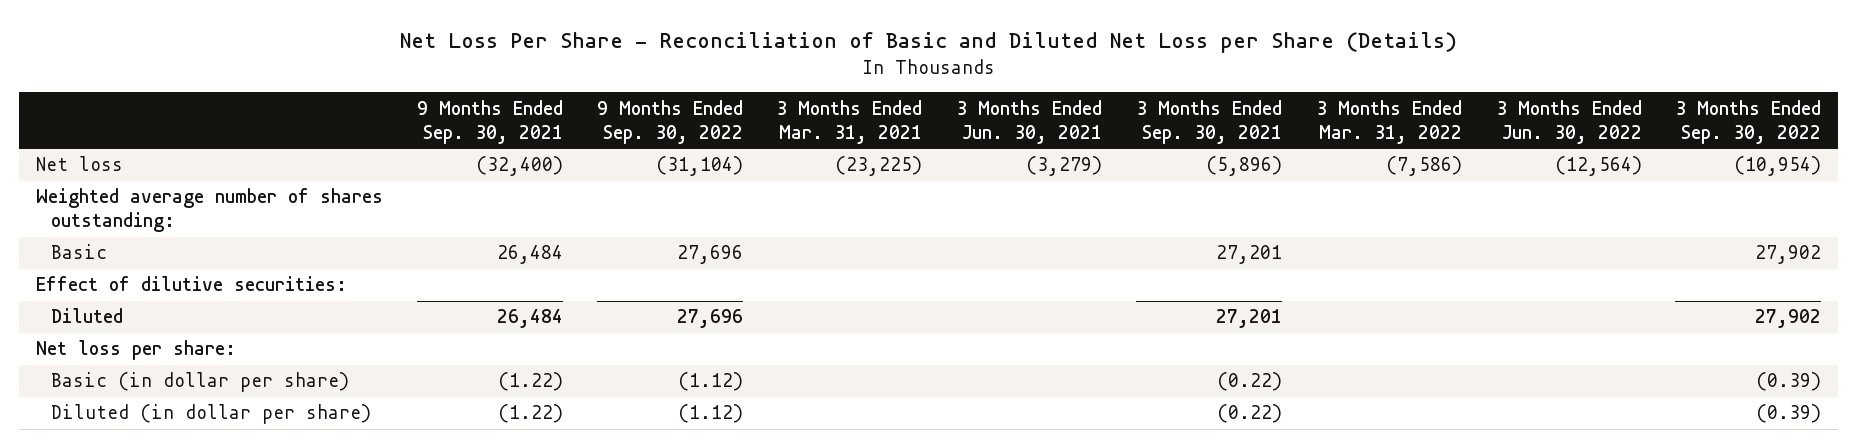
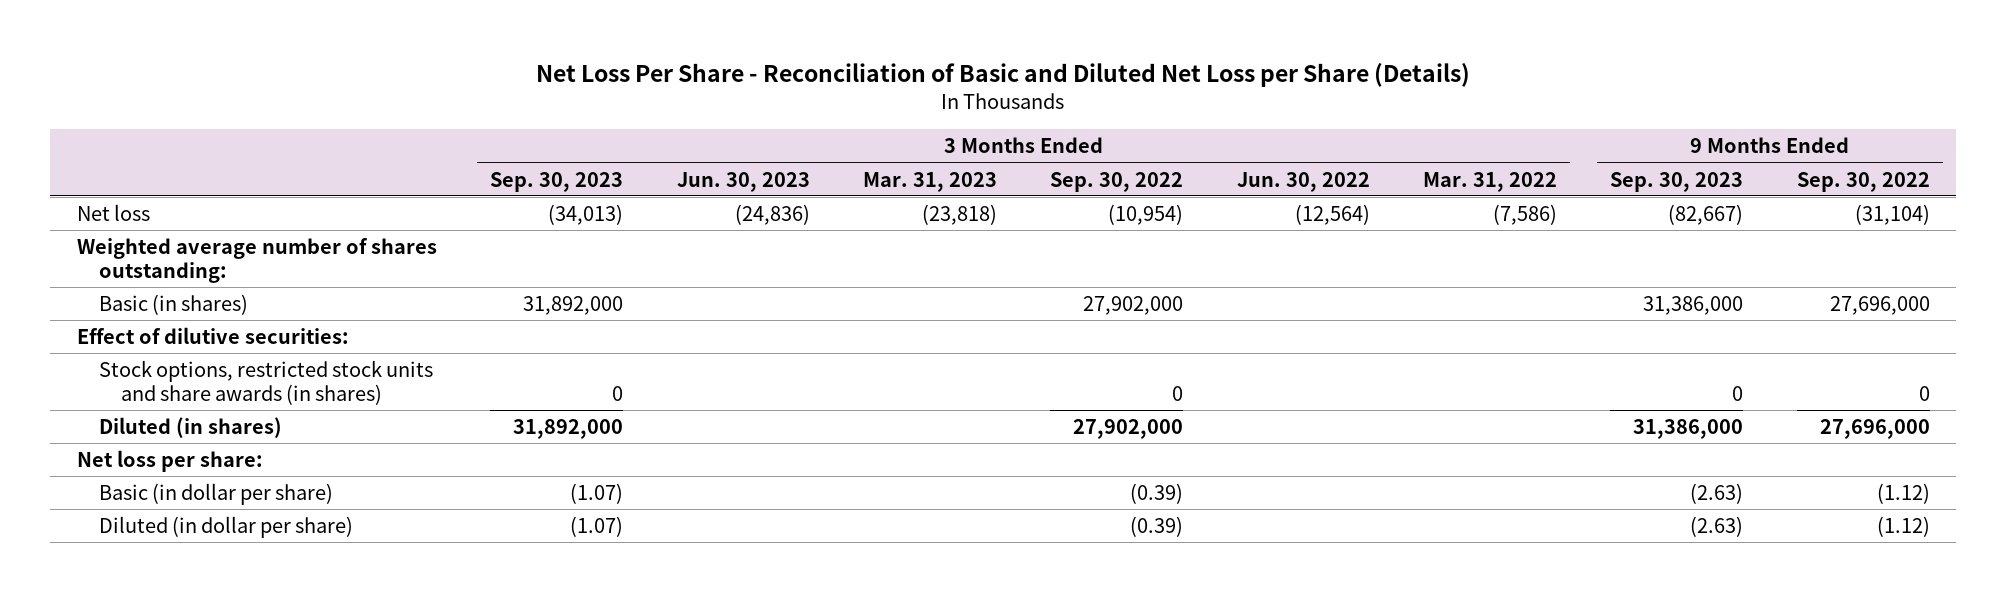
- | 9 Months Ended Sep. 30, 2021 | 9 Months Ended Sep. 30, 2022 | 3 Months Ended Mar. 31, 2021 | 3 Months Ended Jun. 30, 2021 | 3 Months Ended Sep. 30, 2021 | 3 Months Ended Mar. 31, 2022 | 3 Months Ended Jun. 30, 2022 | 3 Months Ended Sep. 30, 2022
+ | 3 Months Ended Sep. 30, 2023 | 3 Months Ended Jun. 30, 2023 | 3 Months Ended Mar. 31, 2023 | 3 Months Ended Sep. 30, 2022 | 3 Months Ended Jun. 30, 2022 | 3 Months Ended Mar. 31, 2022 | 9 Months Ended Sep. 30, 2023 | 9 Months Ended Sep. 30, 2022
- Basic | 26,484 | 27,696 | | | 27,201 | | | 27,902
+ Basic (in shares) | 31,892,000 | | | 27,902,000 | | | 31,386,000 | 27,696,000
- Diluted | 26,484 | 27,696 | | | 27,201 | | | 27,902
+ Stock options, restricted stock units and share awards (in shares) | 0 | | | 0 | | | 0 | 0
+ Diluted (in shares) | 31,892,000 | | | 27,902,000 | | | 31,386,000 | 27,696,000

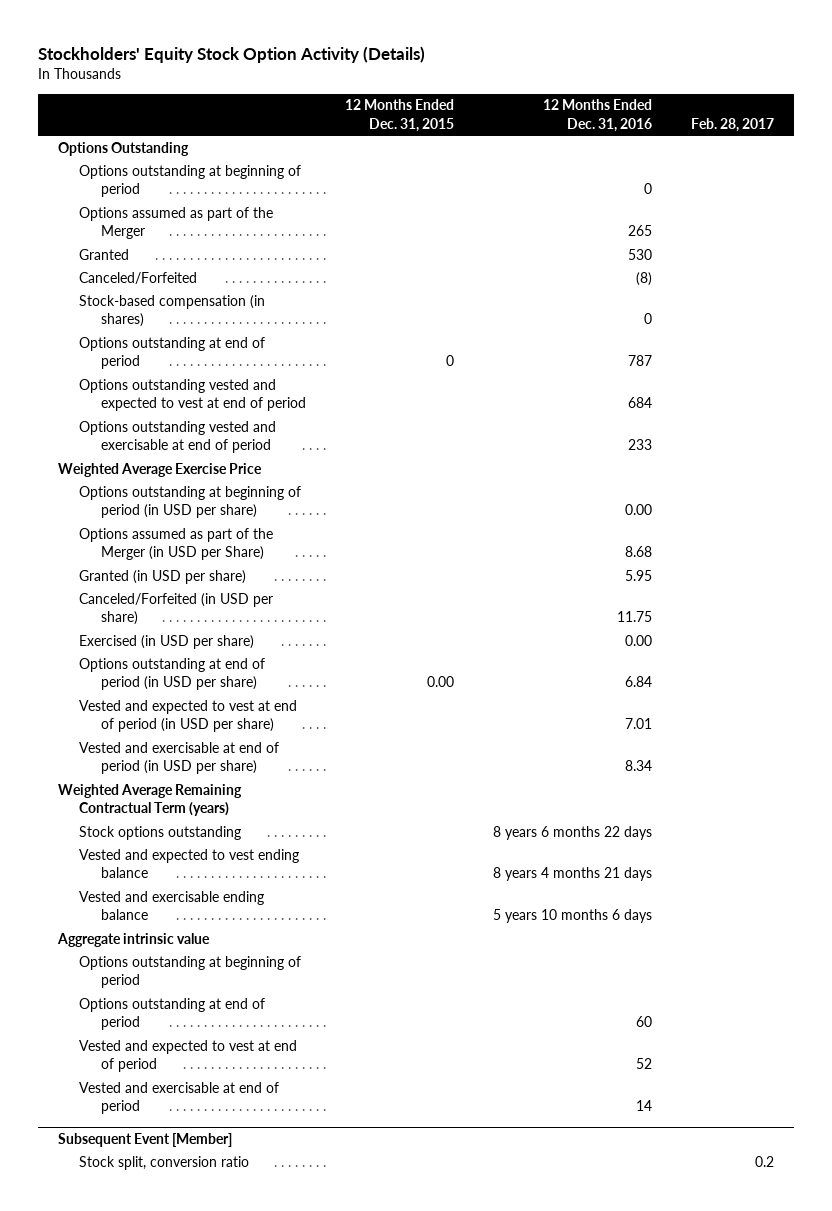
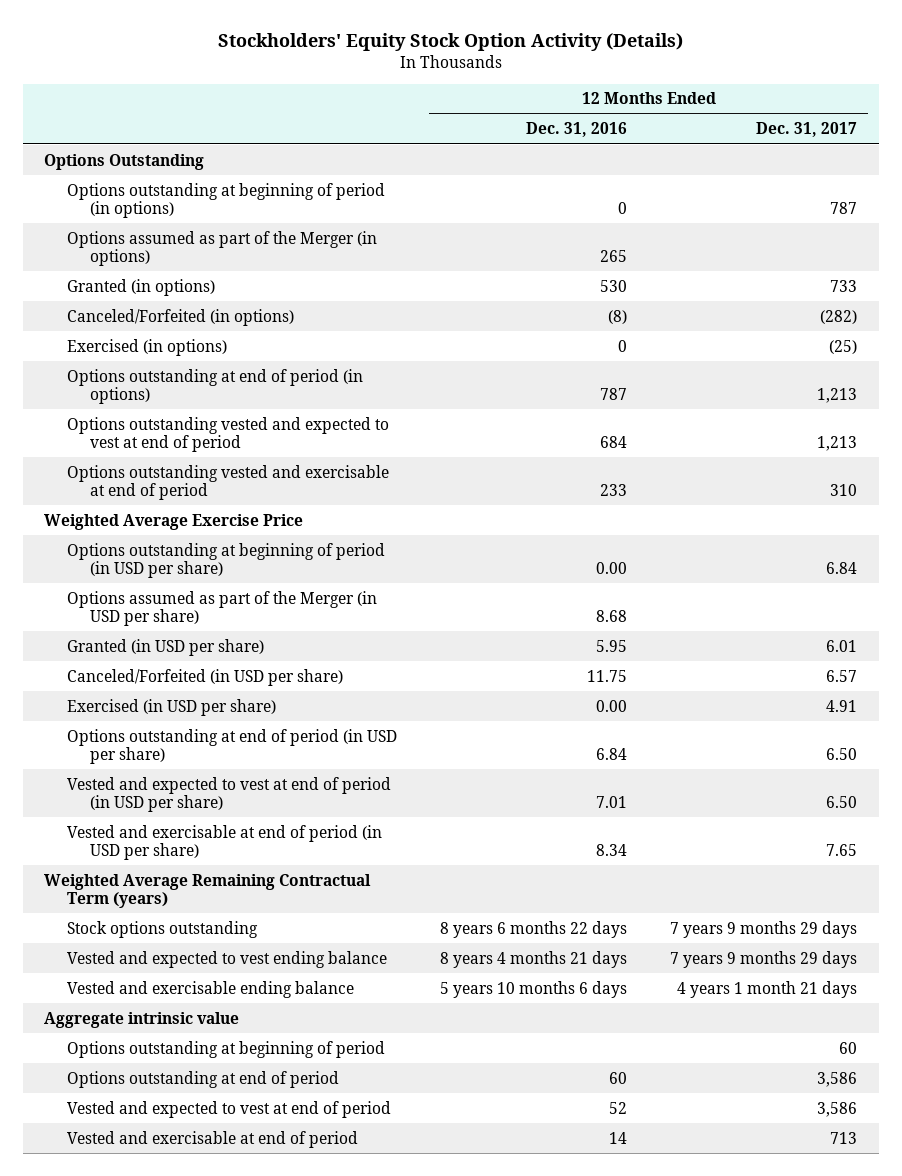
- | 12 Months Ended Dec. 31, 2015 | 12 Months Ended Dec. 31, 2016 | Feb. 28, 2017
+ | 12 Months Ended Dec. 31, 2016 | 12 Months Ended Dec. 31, 2017
- Options outstanding at beginning of period | | 0 |
- Options assumed as part of the Merger | | 265 |
- Granted | | 530 |
- Canceled/Forfeited | | (8) |
- Stock-based compensation (in shares) | | 0 |
- Options outstanding at end of period | 0 | 787 |
+ Options outstanding at beginning of period (in options) | 0 | 787
+ Options assumed as part of the Merger (in options) | 265 |
+ Granted (in options) | 530 | 733
+ Canceled/Forfeited (in options) | (8) | (282)
+ Exercised (in options) | 0 | (25)
+ Options outstanding at end of period (in options) | 787 | 1,213
- Options assumed as part of the Merger (in USD per Share) | | 8.68 |
+ Options assumed as part of the Merger (in USD per share) | 8.68 |
- Subsequent Event [Member]
- Stock split, conversion ratio | | | 0.2

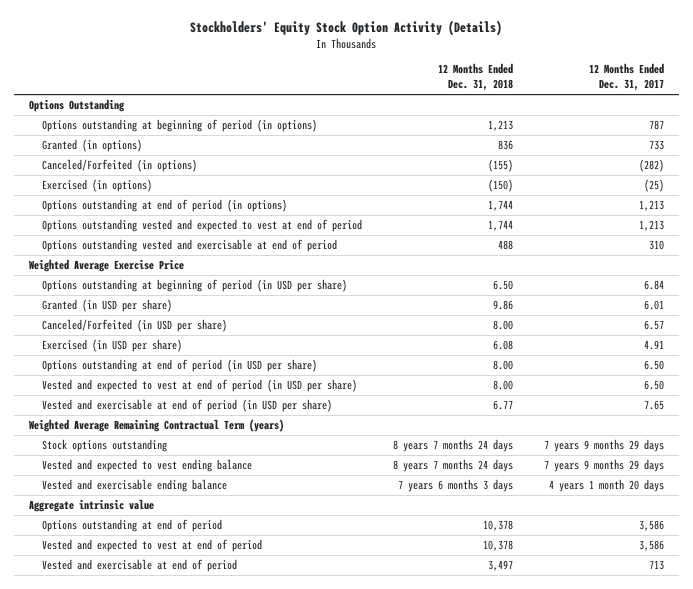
- | 12 Months Ended Dec. 31, 2016 | 12 Months Ended Dec. 31, 2017
+ | 12 Months Ended Dec. 31, 2018 | 12 Months Ended Dec. 31, 2017
- Options assumed as part of the Merger (in options) | 265 |
- Options assumed as part of the Merger (in USD per share) | 8.68 |
- Vested and exercisable ending balance | 5 years 10 months 6 days | 4 years 1 month 21 days
+ Vested and exercisable ending balance | 7 years 6 months 3 days | 4 years 1 month 20 days
- Options outstanding at beginning of period | | 60

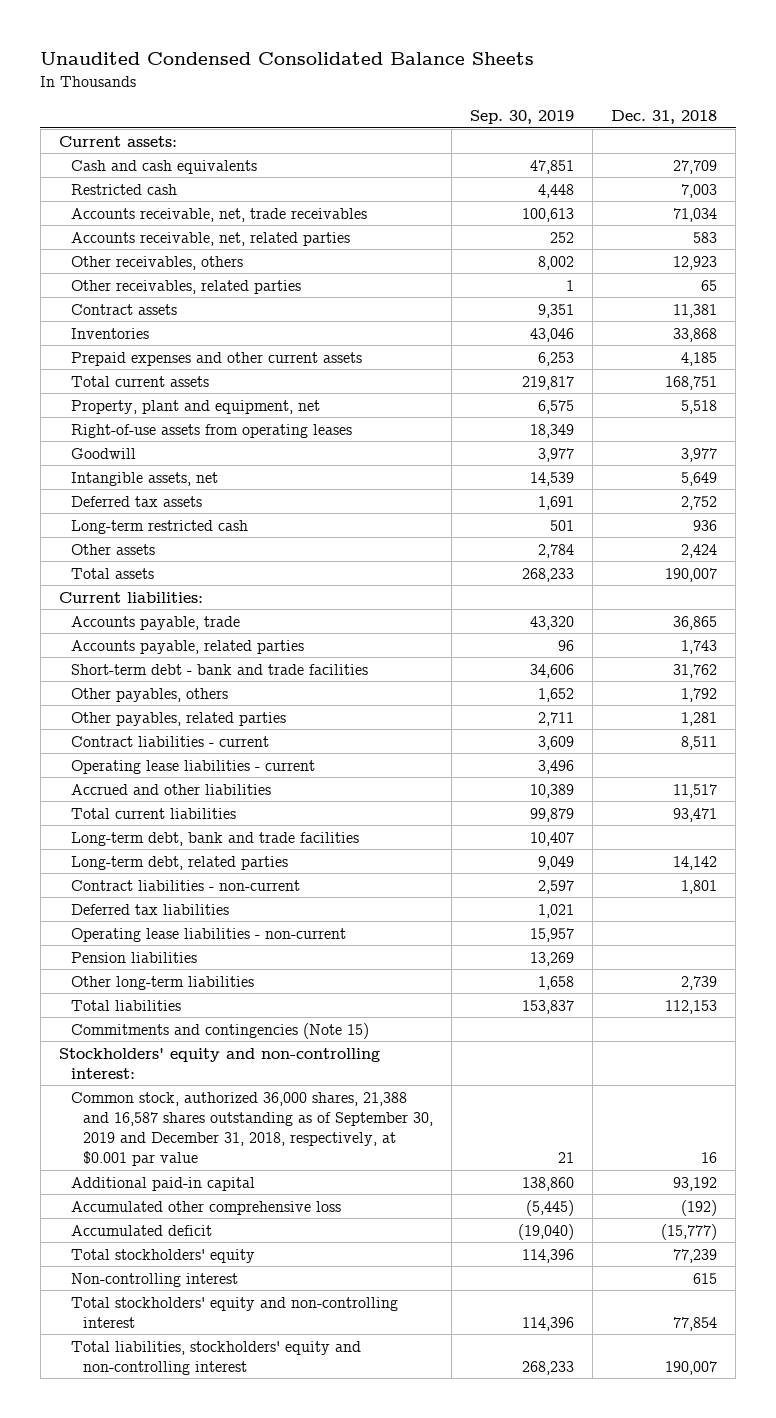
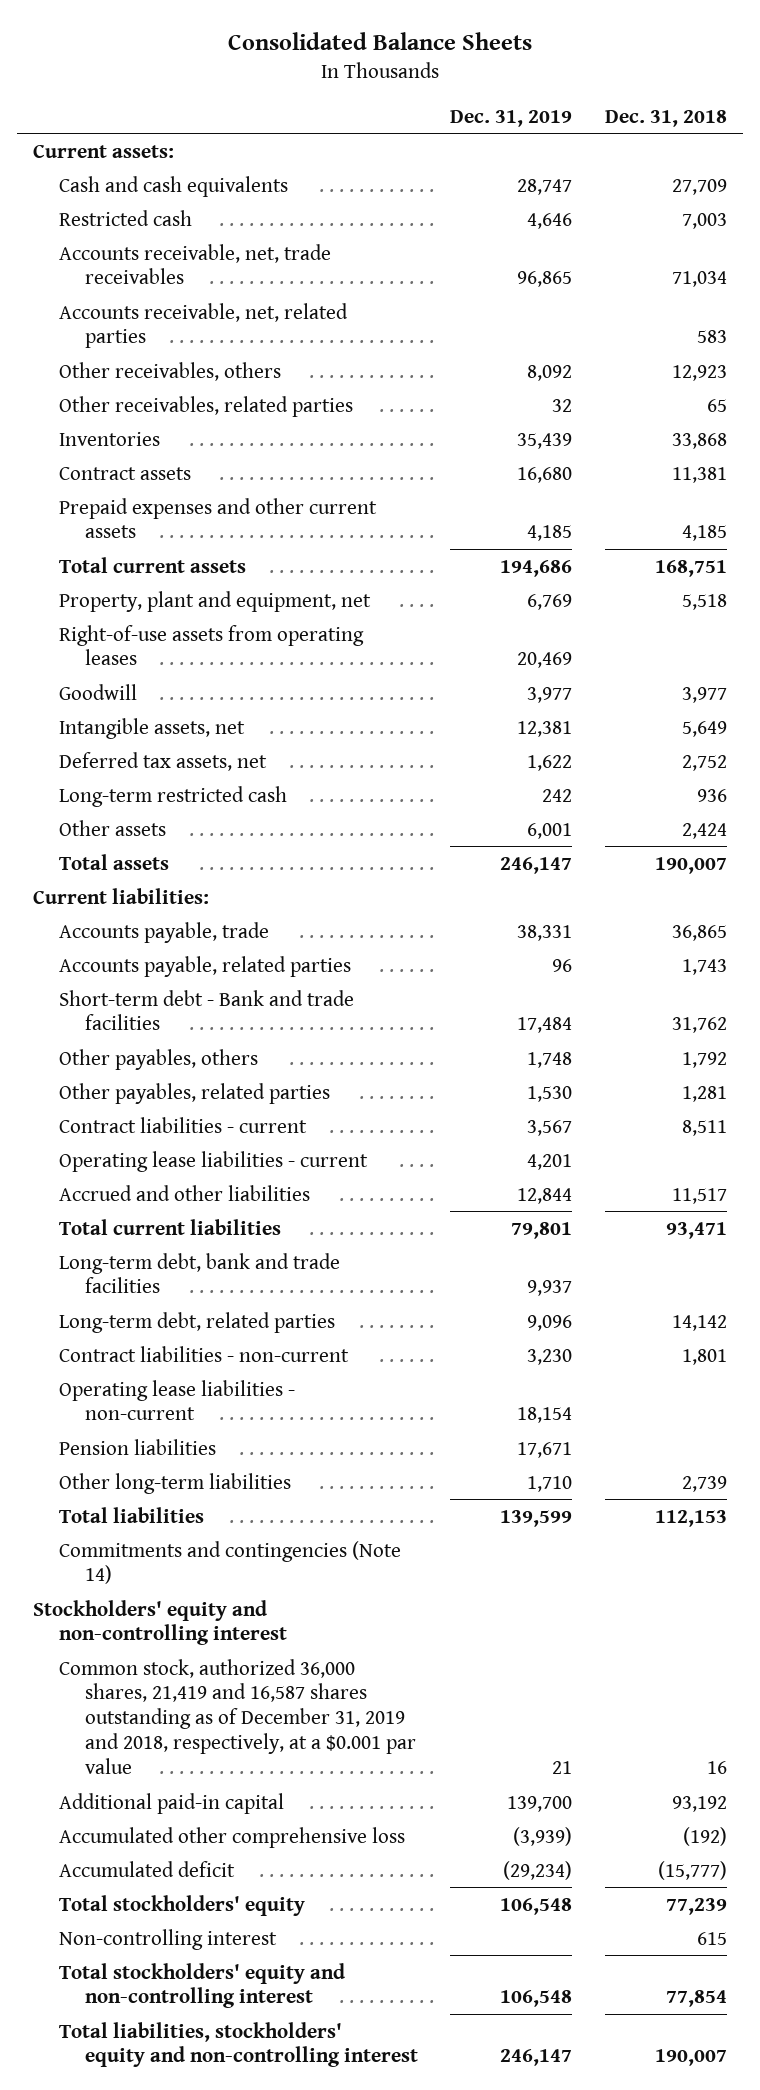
- Unaudited Condensed Consolidated Balance Sheets
+ Consolidated Balance Sheets
- | Sep. 30, 2019 | Dec. 31, 2018
+ | Dec. 31, 2019 | Dec. 31, 2018
moved down: Contract assets | 16,680 | 11,381
- Deferred tax assets | 1,691 | 2,752
+ Deferred tax assets, net | 1,622 | 2,752
- Short-term debt - bank and trade facilities | 34,606 | 31,762
+ Short-term debt - Bank and trade facilities | 17,484 | 31,762
- Deferred tax liabilities | 1,021 |
- Commitments and contingencies (Note 15)
- Stockholders' equity and non-controlling interest:
- Common stock, authorized 36,000 shares, 21,388 and 16,587 shares outstanding as of September 30, 2019 and December 31, 2018, respectively, at $0.001 par value | 21 | 16
+ Commitments and contingencies (Note 14)
+ Stockholders' equity and non-controlling interest
+ Common stock, authorized 36,000 shares, 21,419 and 16,587 shares outstanding as of December 31, 2019 and 2018, respectively, at a $0.001 par value | 21 | 16

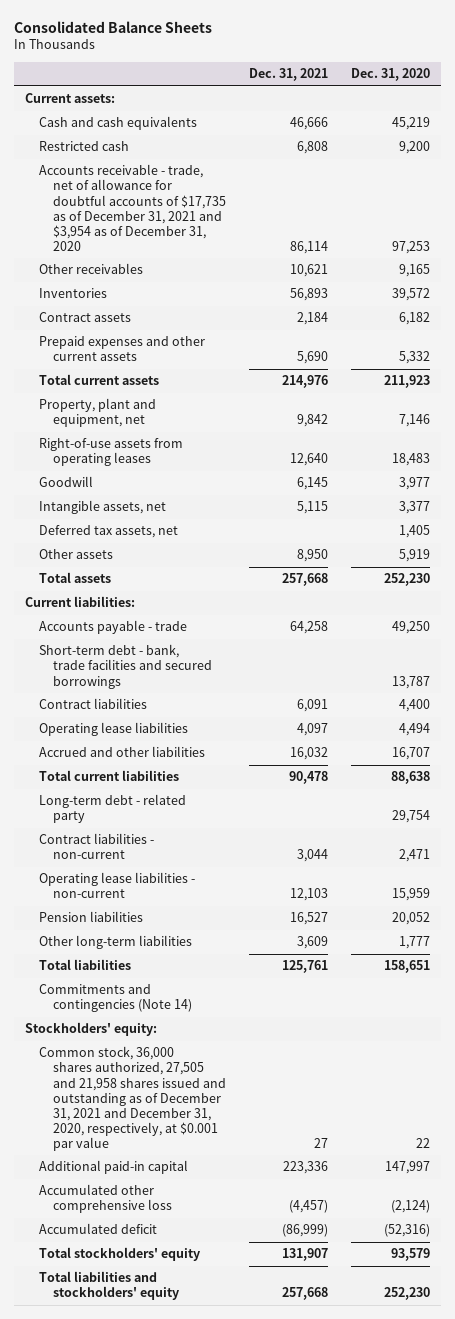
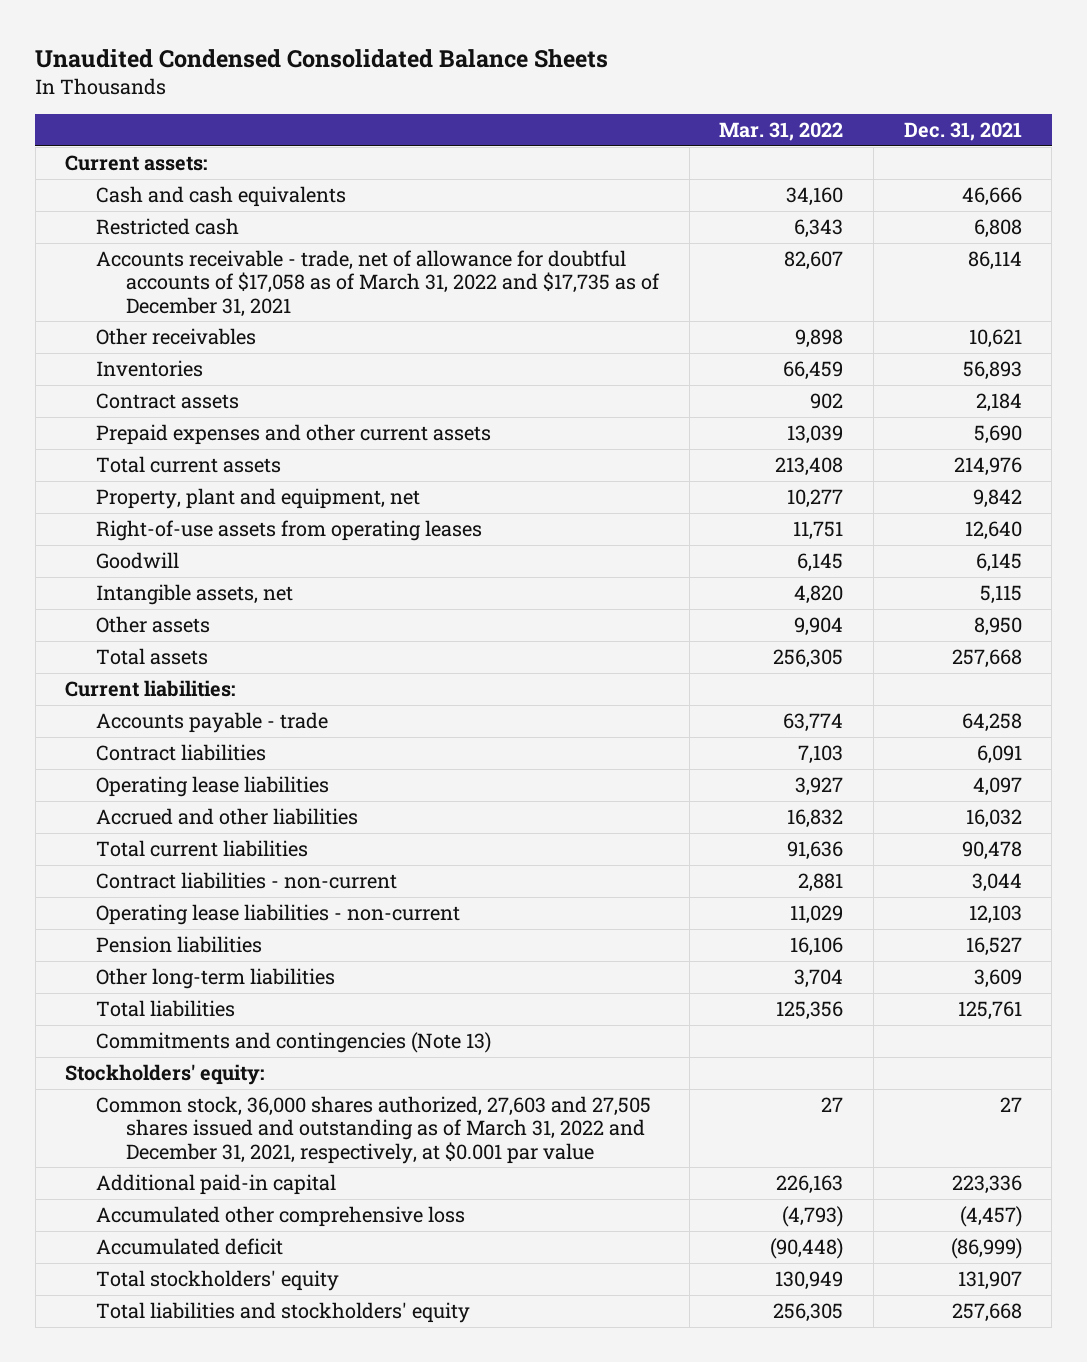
- Consolidated Balance Sheets
+ Unaudited Condensed Consolidated Balance Sheets
- | Dec. 31, 2021 | Dec. 31, 2020
+ | Mar. 31, 2022 | Dec. 31, 2021
- Accounts receivable - trade, net of allowance for doubtful accounts of $17,735 as of December 31, 2021 and $3,954 as of December 31, 2020 | 86,114 | 97,253
+ Accounts receivable - trade, net of allowance for doubtful accounts of $17,058 as of March 31, 2022 and $17,735 as of December 31, 2021 | 82,607 | 86,114
- Deferred tax assets, net | | 1,405
- Short-term debt - bank, trade facilities and secured borrowings | | 13,787
- Long-term debt - related party | | 29,754
- Commitments and contingencies (Note 14)
+ Commitments and contingencies (Note 13)
- Common stock, 36,000 shares authorized, 27,505 and 21,958 shares issued and outstanding as of December 31, 2021 and December 31, 2020, respectively, at $0.001 par value | 27 | 22
+ Common stock, 36,000 shares authorized, 27,603 and 27,505 shares issued and outstanding as of March 31, 2022 and December 31, 2021, respectively, at $0.001 par value | 27 | 27

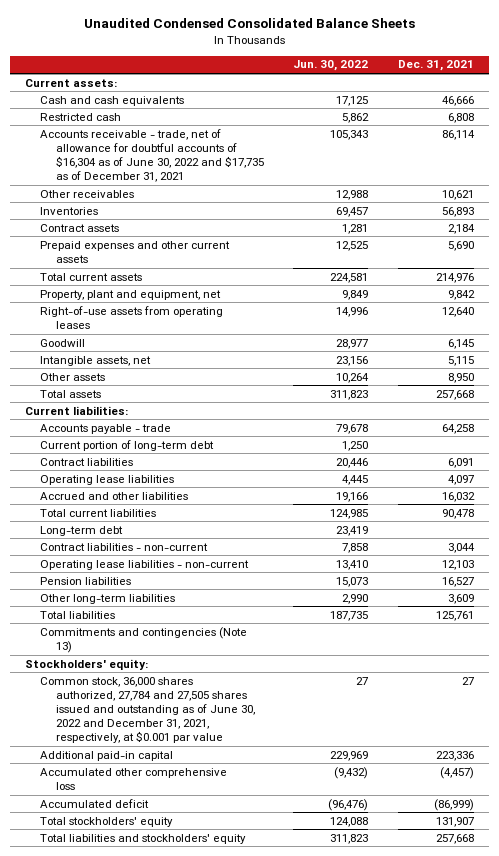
- | Mar. 31, 2022 | Dec. 31, 2021
+ | Jun. 30, 2022 | Dec. 31, 2021
- Accounts receivable - trade, net of allowance for doubtful accounts of $17,058 as of March 31, 2022 and $17,735 as of December 31, 2021 | 82,607 | 86,114
+ Accounts receivable - trade, net of allowance for doubtful accounts of $16,304 as of June 30, 2022 and $17,735 as of December 31, 2021 | 105,343 | 86,114
+ Current portion of long-term debt | 1,250 |
+ Long-term debt | 23,419 |
- Common stock, 36,000 shares authorized, 27,603 and 27,505 shares issued and outstanding as of March 31, 2022 and December 31, 2021, respectively, at $0.001 par value | 27 | 27
+ Common stock, 36,000 shares authorized, 27,784 and 27,505 shares issued and outstanding as of June 30, 2022 and December 31, 2021, respectively, at $0.001 par value | 27 | 27

